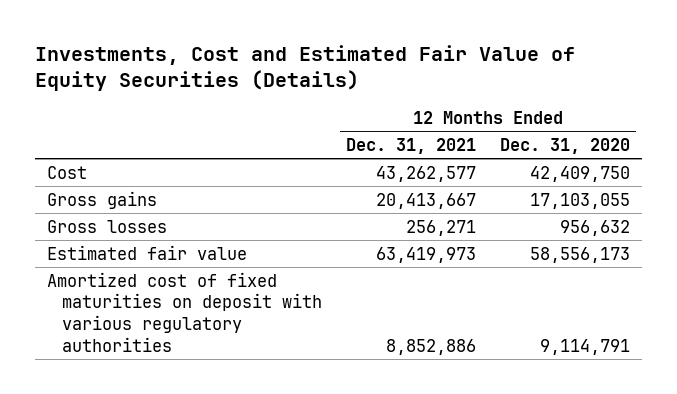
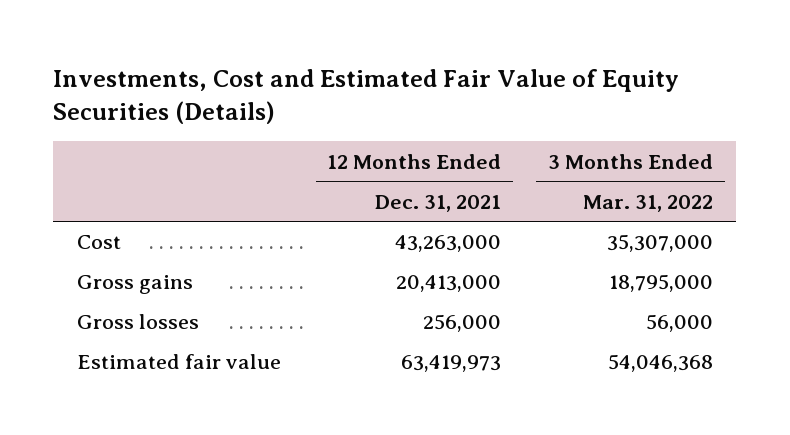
- | 12 Months Ended Dec. 31, 2021 | 12 Months Ended Dec. 31, 2020
+ | 12 Months Ended Dec. 31, 2021 | 3 Months Ended Mar. 31, 2022
- Cost | 43,262,577 | 42,409,750
- Gross gains | 20,413,667 | 17,103,055
- Gross losses | 256,271 | 956,632
+ Cost | 43,263,000 | 35,307,000
+ Gross gains | 20,413,000 | 18,795,000
+ Gross losses | 256,000 | 56,000
- Amortized cost of fixed maturities on deposit with various regulatory authorities | 8,852,886 | 9,114,791

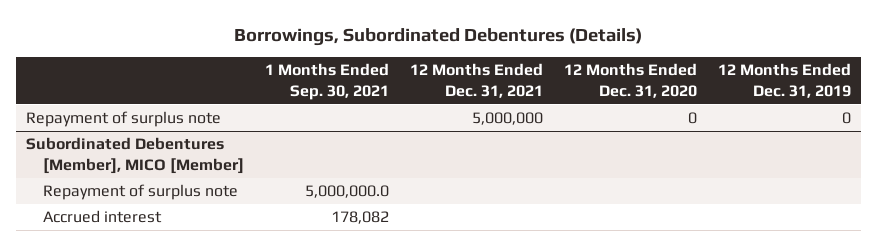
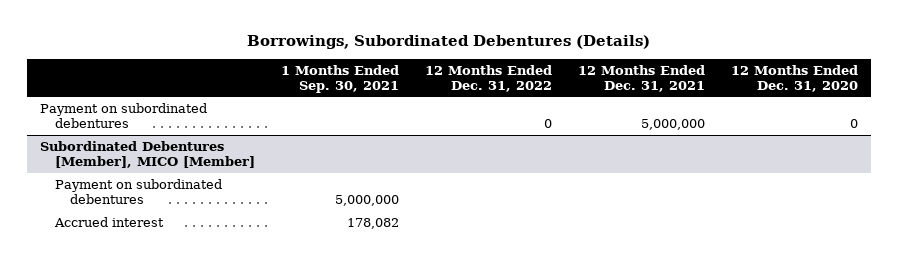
- | 1 Months Ended Sep. 30, 2021 | 12 Months Ended Dec. 31, 2021 | 12 Months Ended Dec. 31, 2020 | 12 Months Ended Dec. 31, 2019
+ | 1 Months Ended Sep. 30, 2021 | 12 Months Ended Dec. 31, 2022 | 12 Months Ended Dec. 31, 2021 | 12 Months Ended Dec. 31, 2020
- Repayment of surplus note | | 5,000,000 | 0 | 0
+ Payment on subordinated debentures | | 0 | 5,000,000 | 0
@ Subordinated Debentures [Member], MICO [Member]
- Repayment of surplus note | 5,000,000.0 | | |
+ Payment on subordinated debentures | 5,000,000 | | |

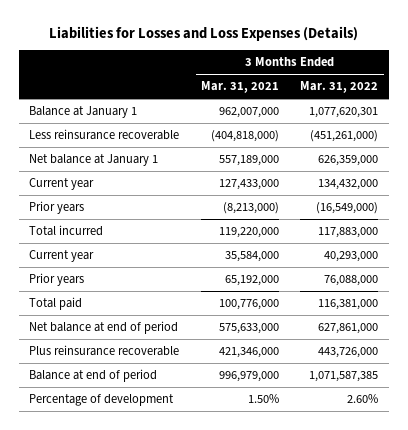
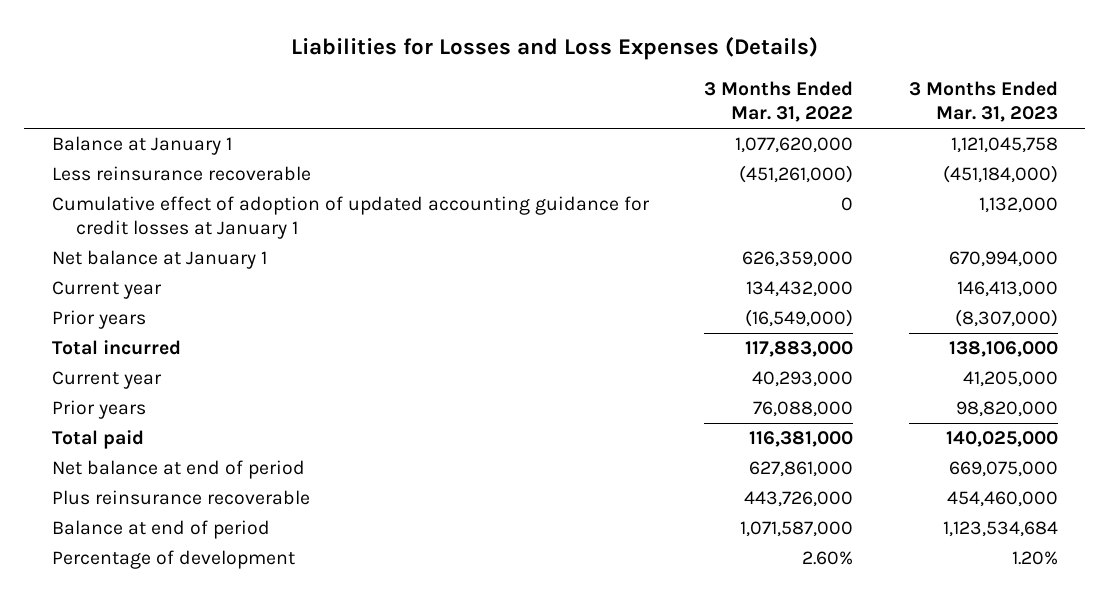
- | 3 Months Ended Mar. 31, 2021 | 3 Months Ended Mar. 31, 2022
+ | 3 Months Ended Mar. 31, 2022 | 3 Months Ended Mar. 31, 2023
- Balance at January 1 | 962,007,000 | 1,077,620,301
+ Balance at January 1 | 1,077,620,000 | 1,121,045,758
+ Cumulative effect of adoption of updated accounting guidance for credit losses at January 1 | 0 | 1,132,000
- Balance at end of period | 996,979,000 | 1,071,587,385
+ Balance at end of period | 1,071,587,000 | 1,123,534,684

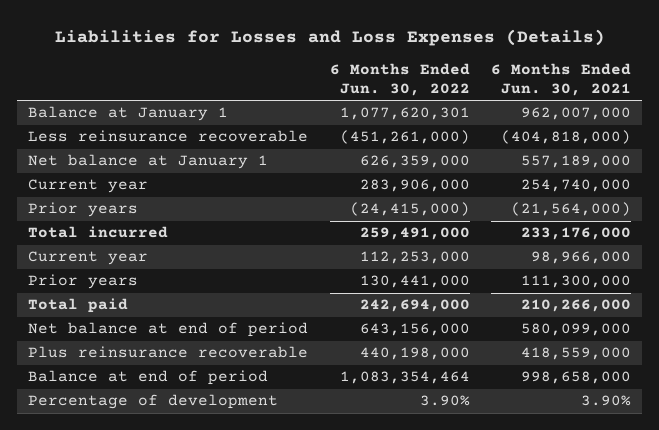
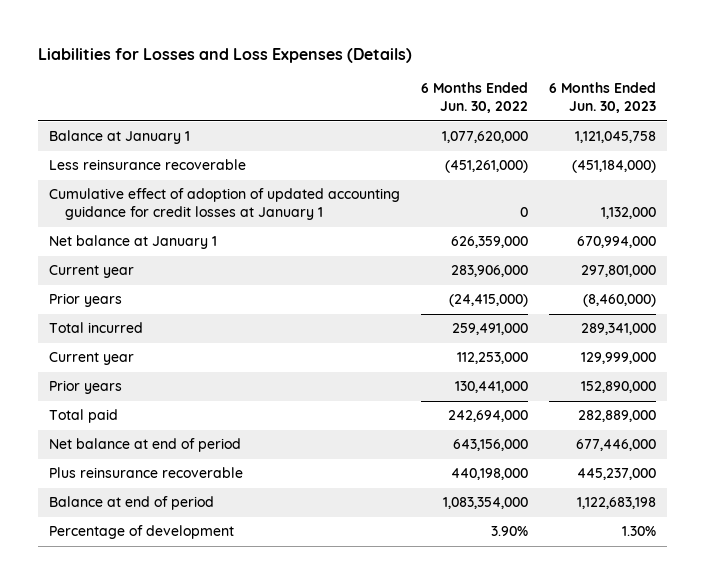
- | 6 Months Ended Jun. 30, 2022 | 6 Months Ended Jun. 30, 2021
+ | 6 Months Ended Jun. 30, 2022 | 6 Months Ended Jun. 30, 2023
- Balance at January 1 | 1,077,620,301 | 962,007,000
+ Balance at January 1 | 1,077,620,000 | 1,121,045,758
+ Cumulative effect of adoption of updated accounting guidance for credit losses at January 1 | 0 | 1,132,000
- Balance at end of period | 1,083,354,464 | 998,658,000
+ Balance at end of period | 1,083,354,000 | 1,122,683,198

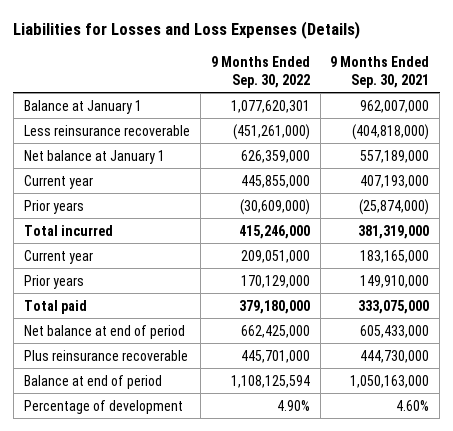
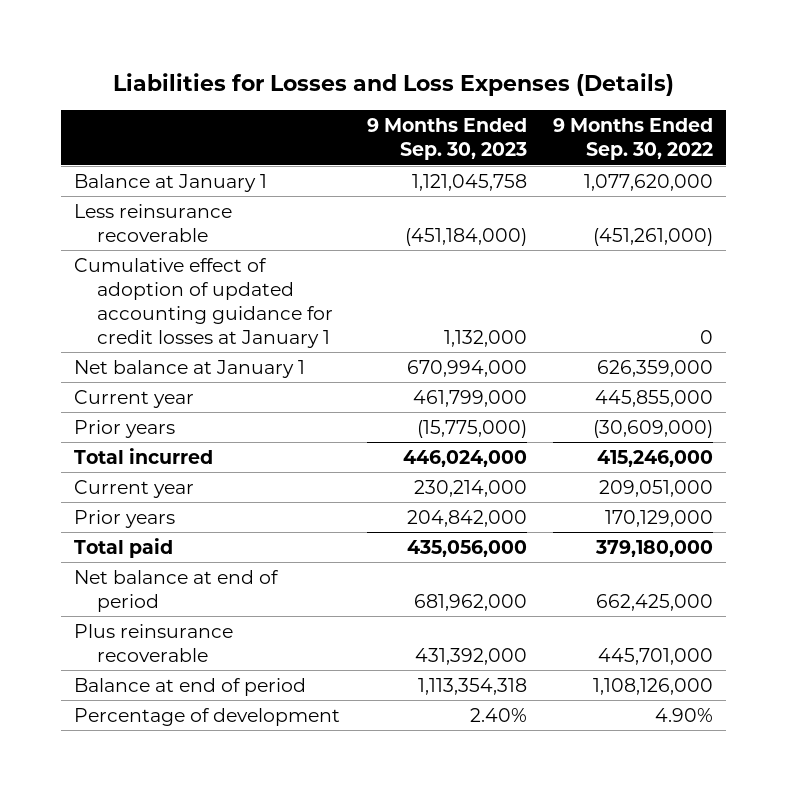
- | 9 Months Ended Sep. 30, 2022 | 9 Months Ended Sep. 30, 2021
+ | 9 Months Ended Sep. 30, 2023 | 9 Months Ended Sep. 30, 2022
- Balance at January 1 | 1,077,620,301 | 962,007,000
+ Balance at January 1 | 1,121,045,758 | 1,077,620,000
+ Cumulative effect of adoption of updated accounting guidance for credit losses at January 1 | 1,132,000 | 0
- Balance at end of period | 1,108,125,594 | 1,050,163,000
+ Balance at end of period | 1,113,354,318 | 1,108,126,000

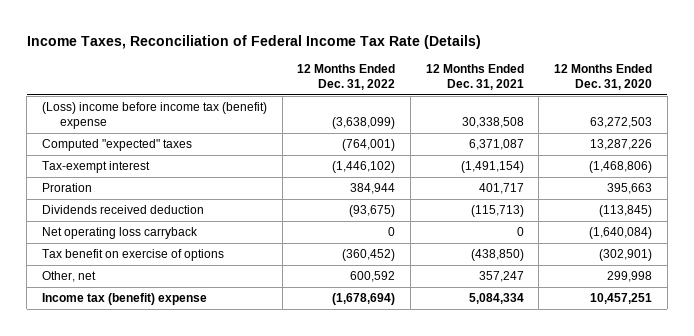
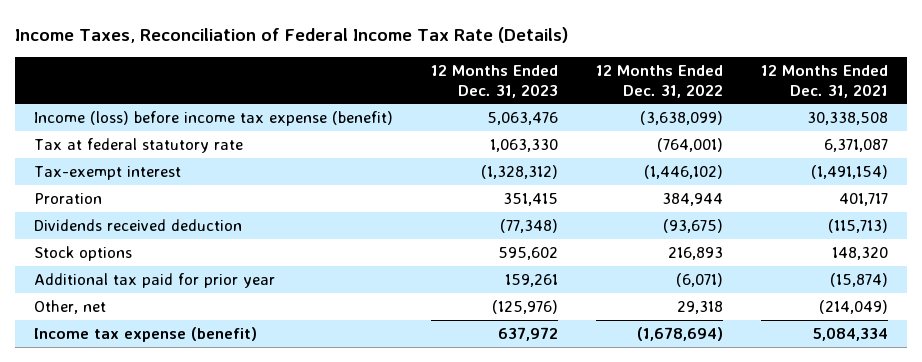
- | 12 Months Ended Dec. 31, 2022 | 12 Months Ended Dec. 31, 2021 | 12 Months Ended Dec. 31, 2020
+ | 12 Months Ended Dec. 31, 2023 | 12 Months Ended Dec. 31, 2022 | 12 Months Ended Dec. 31, 2021
- (Loss) income before income tax (benefit) expense | (3,638,099) | 30,338,508 | 63,272,503
- Computed "expected" taxes | (764,001) | 6,371,087 | 13,287,226
+ Income (loss) before income tax expense (benefit) | 5,063,476 | (3,638,099) | 30,338,508
+ Tax at federal statutory rate | 1,063,330 | (764,001) | 6,371,087
- Net operating loss carryback | 0 | 0 | (1,640,084)
- Tax benefit on exercise of options | (360,452) | (438,850) | (302,901)
- Other, net | 600,592 | 357,247 | 299,998
- Income tax (benefit) expense | (1,678,694) | 5,084,334 | 10,457,251
+ Stock options | 595,602 | 216,893 | 148,320
+ Additional tax paid for prior year | 159,261 | (6,071) | (15,874)
+ Other, net | (125,976) | 29,318 | (214,049)
+ Income tax expense (benefit) | 637,972 | (1,678,694) | 5,084,334

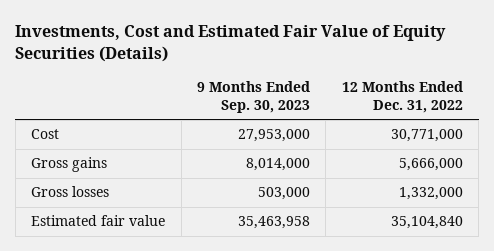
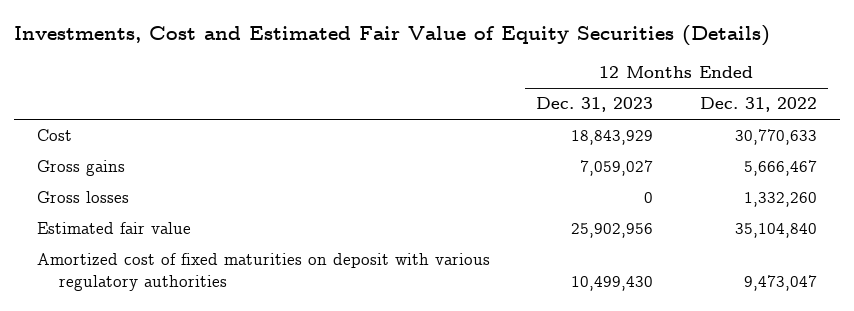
- | 9 Months Ended Sep. 30, 2023 | 12 Months Ended Dec. 31, 2022
+ | 12 Months Ended Dec. 31, 2023 | 12 Months Ended Dec. 31, 2022
- Cost | 27,953,000 | 30,771,000
- Gross gains | 8,014,000 | 5,666,000
- Gross losses | 503,000 | 1,332,000
+ Cost | 18,843,929 | 30,770,633
+ Gross gains | 7,059,027 | 5,666,467
+ Gross losses | 0 | 1,332,260
+ Amortized cost of fixed maturities on deposit with various regulatory authorities | 10,499,430 | 9,473,047

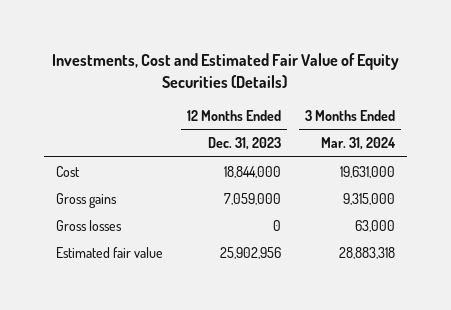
- | 12 Months Ended Dec. 31, 2023 | 12 Months Ended Dec. 31, 2022
+ | 12 Months Ended Dec. 31, 2023 | 3 Months Ended Mar. 31, 2024
- Cost | 18,843,929 | 30,770,633
- Gross gains | 7,059,027 | 5,666,467
+ Cost | 18,844,000 | 19,631,000
+ Gross gains | 7,059,000 | 9,315,000
- Amortized cost of fixed maturities on deposit with various regulatory authorities | 10,499,430 | 9,473,047

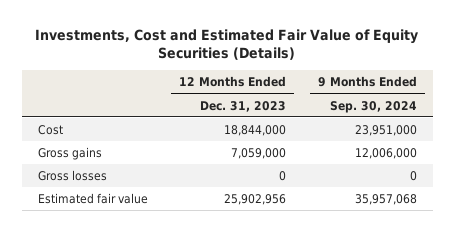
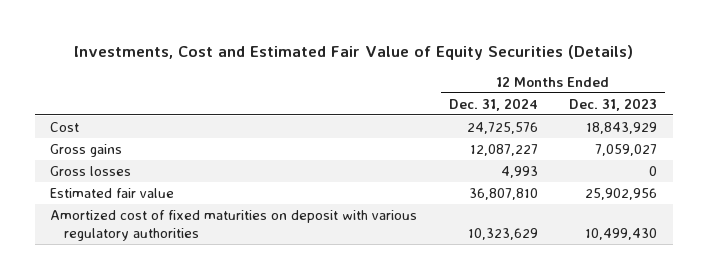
- | 12 Months Ended Dec. 31, 2023 | 9 Months Ended Sep. 30, 2024
+ | 12 Months Ended Dec. 31, 2024 | 12 Months Ended Dec. 31, 2023
- Cost | 18,844,000 | 23,951,000
- Gross gains | 7,059,000 | 12,006,000
+ Cost | 24,725,576 | 18,843,929
+ Gross gains | 12,087,227 | 7,059,027
+ Amortized cost of fixed maturities on deposit with various regulatory authorities | 10,323,629 | 10,499,430

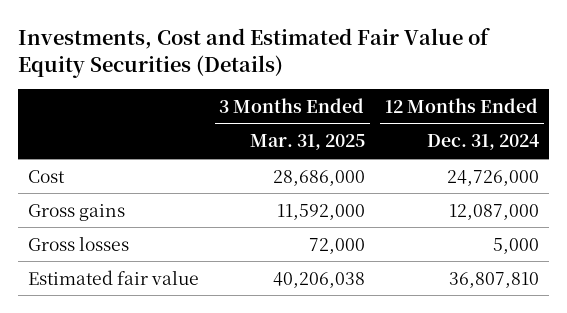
- | 12 Months Ended Dec. 31, 2024 | 12 Months Ended Dec. 31, 2023
+ | 3 Months Ended Mar. 31, 2025 | 12 Months Ended Dec. 31, 2024
- Cost | 24,725,576 | 18,843,929
- Gross gains | 12,087,227 | 7,059,027
- Gross losses | 4,993 | 0
+ Cost | 28,686,000 | 24,726,000
+ Gross gains | 11,592,000 | 12,087,000
+ Gross losses | 72,000 | 5,000
- Amortized cost of fixed maturities on deposit with various regulatory authorities | 10,323,629 | 10,499,430

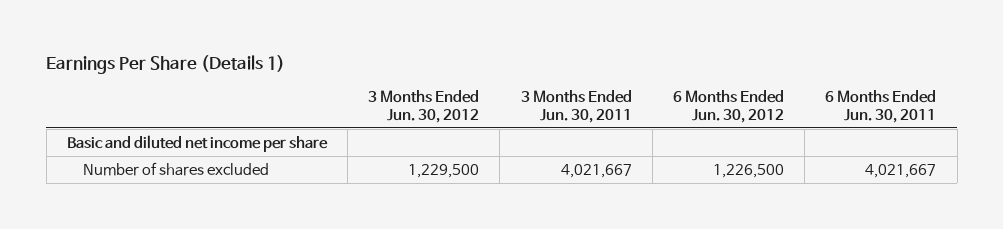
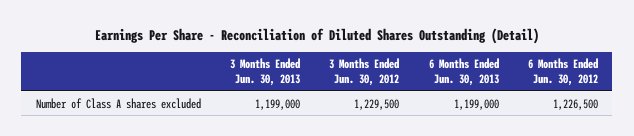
- Earnings Per Share (Details 1)
+ Earnings Per Share - Reconciliation of Diluted Shares Outstanding (Detail)
- | 3 Months Ended Jun. 30, 2012 | 3 Months Ended Jun. 30, 2011 | 6 Months Ended Jun. 30, 2012 | 6 Months Ended Jun. 30, 2011
+ | 3 Months Ended Jun. 30, 2013 | 3 Months Ended Jun. 30, 2012 | 6 Months Ended Jun. 30, 2013 | 6 Months Ended Jun. 30, 2012
- Basic and diluted net income per share
- Number of shares excluded | 1,229,500 | 4,021,667 | 1,226,500 | 4,021,667
+ Number of Class A shares excluded | 1,199,000 | 1,229,500 | 1,199,000 | 1,226,500

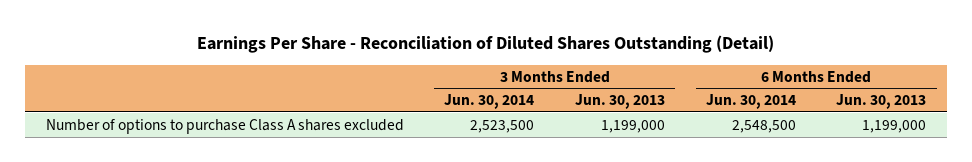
- | 3 Months Ended Jun. 30, 2013 | 3 Months Ended Jun. 30, 2012 | 6 Months Ended Jun. 30, 2013 | 6 Months Ended Jun. 30, 2012
+ | 3 Months Ended Jun. 30, 2014 | 3 Months Ended Jun. 30, 2013 | 6 Months Ended Jun. 30, 2014 | 6 Months Ended Jun. 30, 2013
- Number of Class A shares excluded | 1,199,000 | 1,229,500 | 1,199,000 | 1,226,500
+ Number of options to purchase Class A shares excluded | 2,523,500 | 1,199,000 | 2,548,500 | 1,199,000

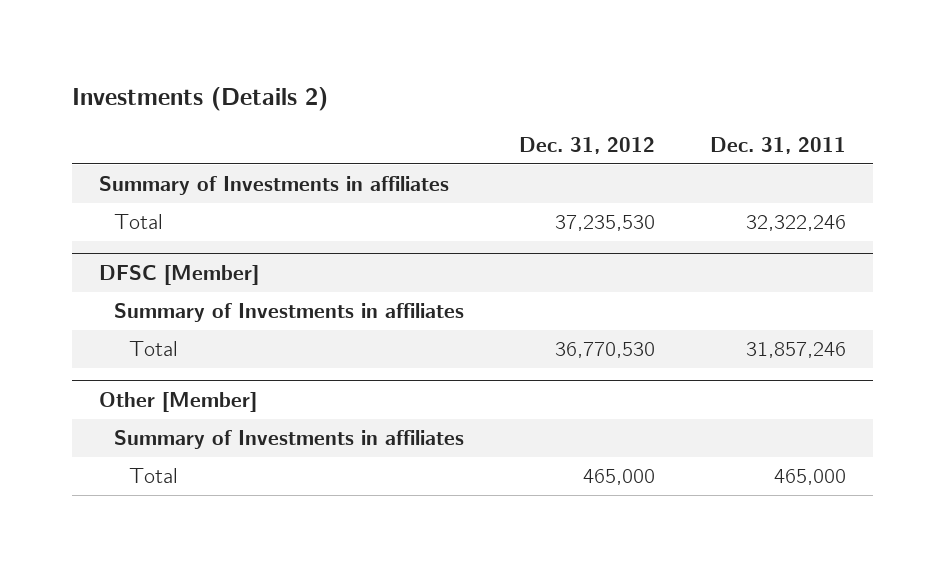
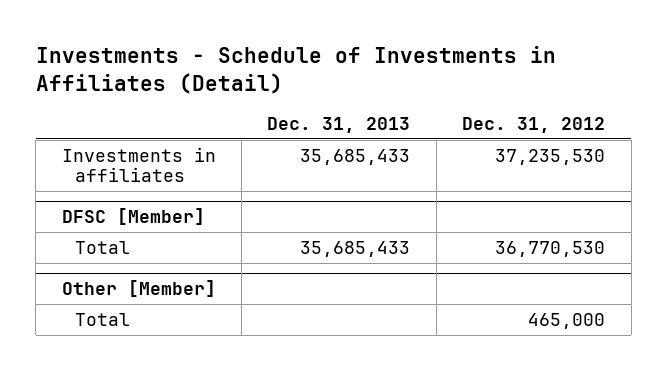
- Investments (Details 2)
+ Investments - Schedule of Investments in Affiliates (Detail)
- | Dec. 31, 2012 | Dec. 31, 2011
+ | Dec. 31, 2013 | Dec. 31, 2012
- Summary of Investments in affiliates
- Total | 37,235,530 | 32,322,246
+ Investments in affiliates | 35,685,433 | 37,235,530
@ DFSC [Member]
- Summary of Investments in affiliates
@ Other [Member]
- Summary of Investments in affiliates

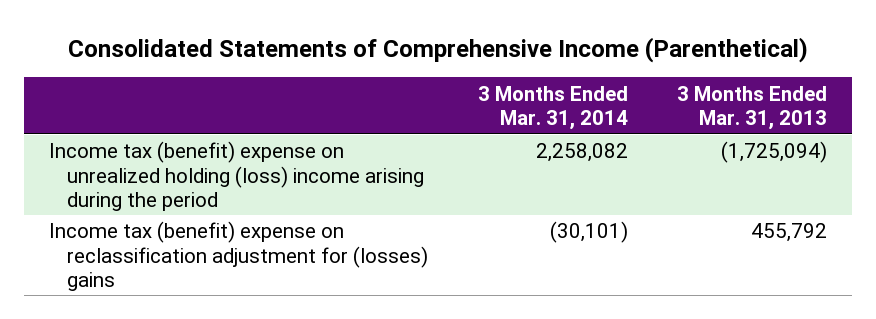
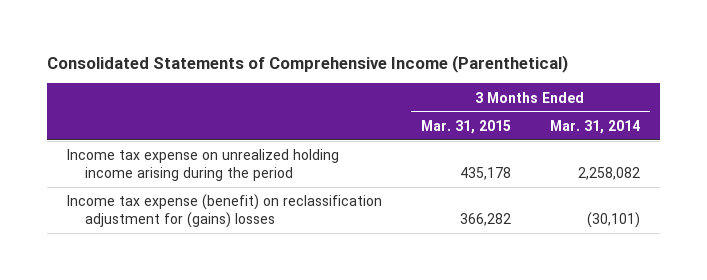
- | 3 Months Ended Mar. 31, 2014 | 3 Months Ended Mar. 31, 2013
+ | 3 Months Ended Mar. 31, 2015 | 3 Months Ended Mar. 31, 2014
- Income tax (benefit) expense on unrealized holding (loss) income arising during the period | 2,258,082 | (1,725,094)
- Income tax (benefit) expense on reclassification adjustment for (losses) gains | (30,101) | 455,792
+ Income tax expense on unrealized holding income arising during the period | 435,178 | 2,258,082
+ Income tax expense (benefit) on reclassification adjustment for (gains) losses | 366,282 | (30,101)

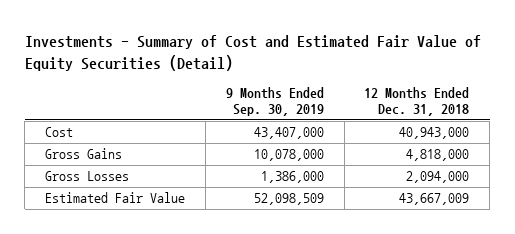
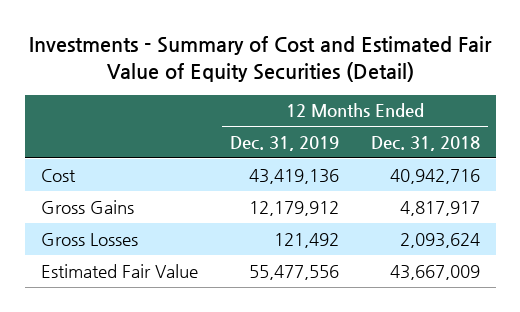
- | 9 Months Ended Sep. 30, 2019 | 12 Months Ended Dec. 31, 2018
+ | 12 Months Ended Dec. 31, 2019 | 12 Months Ended Dec. 31, 2018
- Cost | 43,407,000 | 40,943,000
- Gross Gains | 10,078,000 | 4,818,000
- Gross Losses | 1,386,000 | 2,094,000
+ Cost | 43,419,136 | 40,942,716
+ Gross Gains | 12,179,912 | 4,817,917
+ Gross Losses | 121,492 | 2,093,624

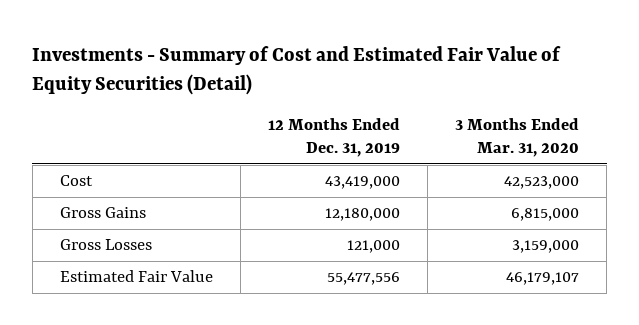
- | 12 Months Ended Dec. 31, 2019 | 12 Months Ended Dec. 31, 2018
+ | 12 Months Ended Dec. 31, 2019 | 3 Months Ended Mar. 31, 2020
- Cost | 43,419,136 | 40,942,716
- Gross Gains | 12,179,912 | 4,817,917
- Gross Losses | 121,492 | 2,093,624
+ Cost | 43,419,000 | 42,523,000
+ Gross Gains | 12,180,000 | 6,815,000
+ Gross Losses | 121,000 | 3,159,000

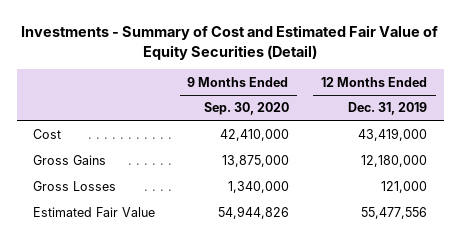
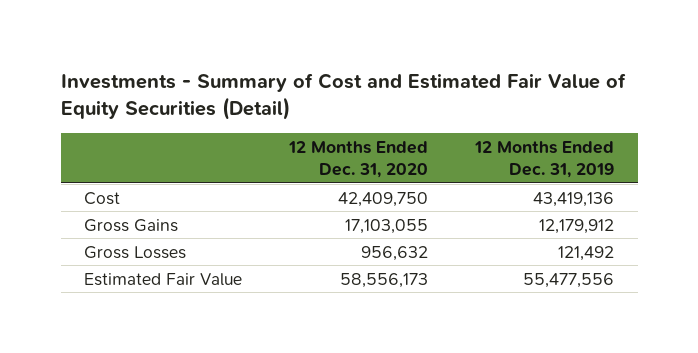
- | 9 Months Ended Sep. 30, 2020 | 12 Months Ended Dec. 31, 2019
+ | 12 Months Ended Dec. 31, 2020 | 12 Months Ended Dec. 31, 2019
- Cost | 42,410,000 | 43,419,000
- Gross Gains | 13,875,000 | 12,180,000
- Gross Losses | 1,340,000 | 121,000
+ Cost | 42,409,750 | 43,419,136
+ Gross Gains | 17,103,055 | 12,179,912
+ Gross Losses | 956,632 | 121,492

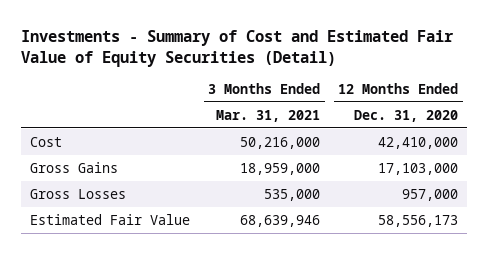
- | 12 Months Ended Dec. 31, 2020 | 12 Months Ended Dec. 31, 2019
+ | 3 Months Ended Mar. 31, 2021 | 12 Months Ended Dec. 31, 2020
- Cost | 42,409,750 | 43,419,136
- Gross Gains | 17,103,055 | 12,179,912
- Gross Losses | 956,632 | 121,492
+ Cost | 50,216,000 | 42,410,000
+ Gross Gains | 18,959,000 | 17,103,000
+ Gross Losses | 535,000 | 957,000

